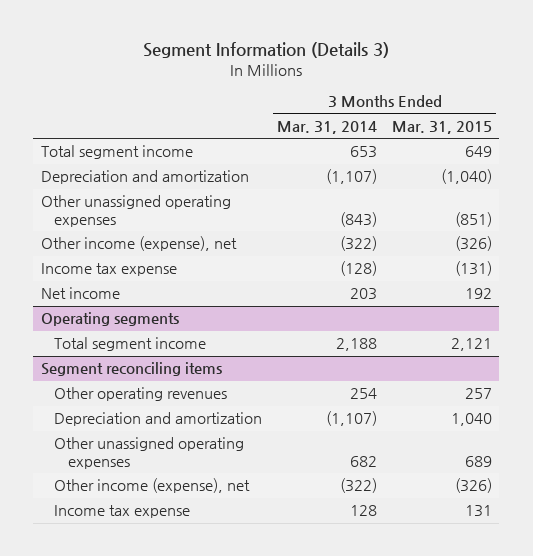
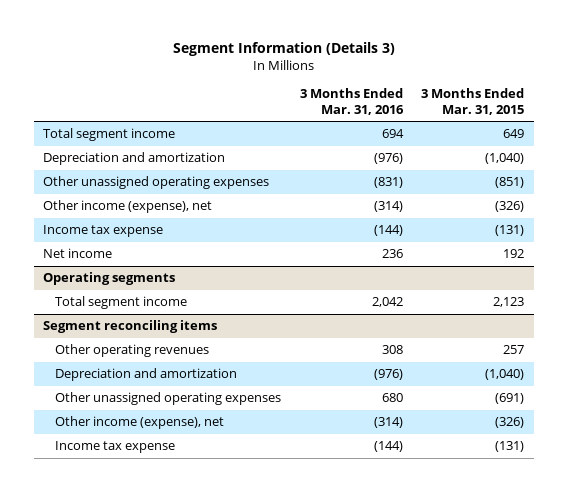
- | 3 Months Ended Mar. 31, 2014 | 3 Months Ended Mar. 31, 2015
+ | 3 Months Ended Mar. 31, 2016 | 3 Months Ended Mar. 31, 2015
@ Operating segments
- Total segment income | 2,188 | 2,121
+ Total segment income | 2,042 | 2,123
@ Segment reconciling items
- Depreciation and amortization | (1,107) | 1,040
- Other unassigned operating expenses | 682 | 689
+ Depreciation and amortization | (976) | (1,040)
+ Other unassigned operating expenses | 680 | (691)
- Income tax expense | 128 | 131
+ Income tax expense | (144) | (131)

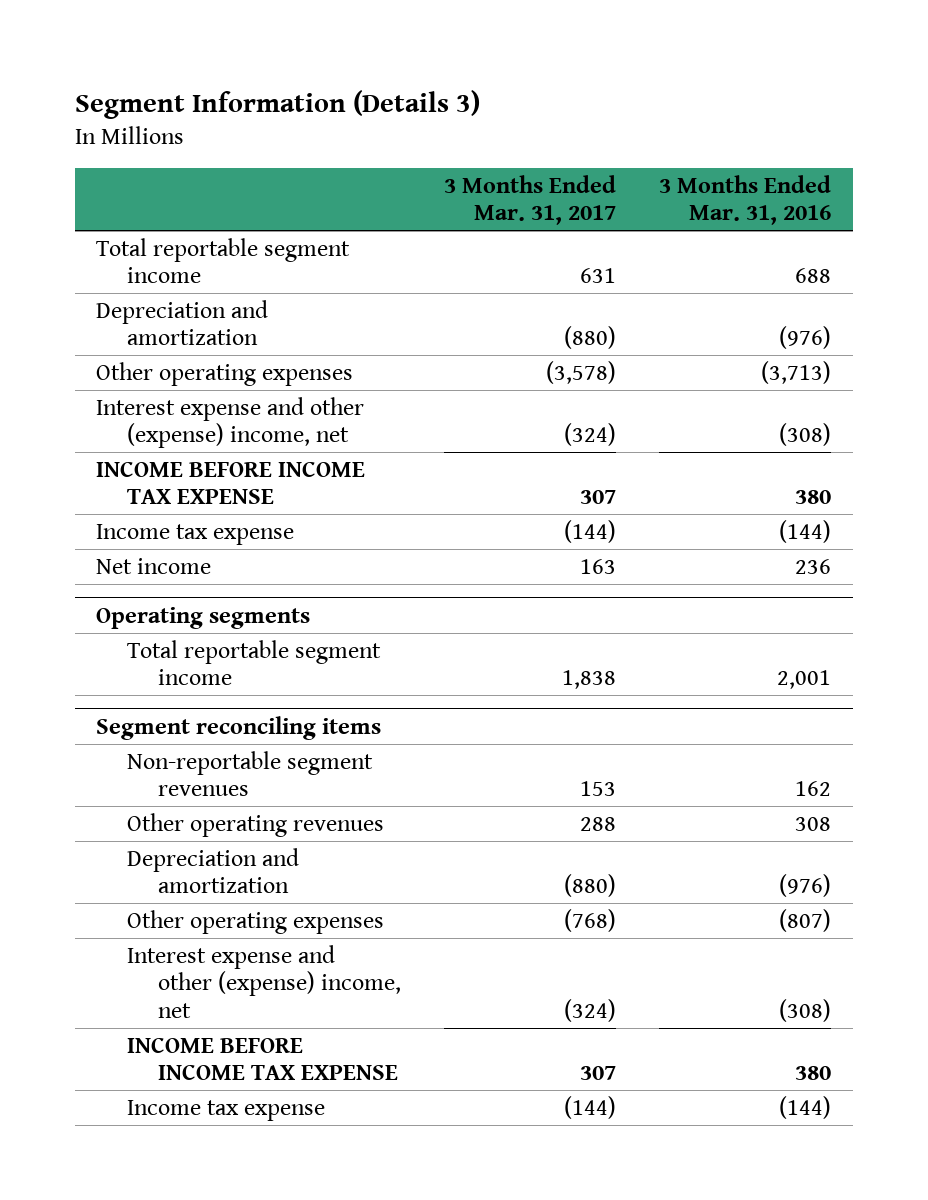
- | 3 Months Ended Mar. 31, 2016 | 3 Months Ended Mar. 31, 2015
+ | 3 Months Ended Mar. 31, 2017 | 3 Months Ended Mar. 31, 2016
- Total segment income | 694 | 649
+ Total reportable segment income | 631 | 688
- Other unassigned operating expenses | (831) | (851)
- Other income (expense), net | (314) | (326)
+ Other operating expenses | (3,578) | (3,713)
+ Interest expense and other (expense) income, net | (324) | (308)
+ INCOME BEFORE INCOME TAX EXPENSE | 307 | 380
@ Operating segments
- Total segment income | 2,042 | 2,123
+ Total reportable segment income | 1,838 | 2,001
@ Segment reconciling items
+ Non-reportable segment revenues | 153 | 162
- Other unassigned operating expenses | 680 | (691)
- Other income (expense), net | (314) | (326)
+ Other operating expenses | (768) | (807)
+ Interest expense and other (expense) income, net | (324) | (308)
+ INCOME BEFORE INCOME TAX EXPENSE | 307 | 380

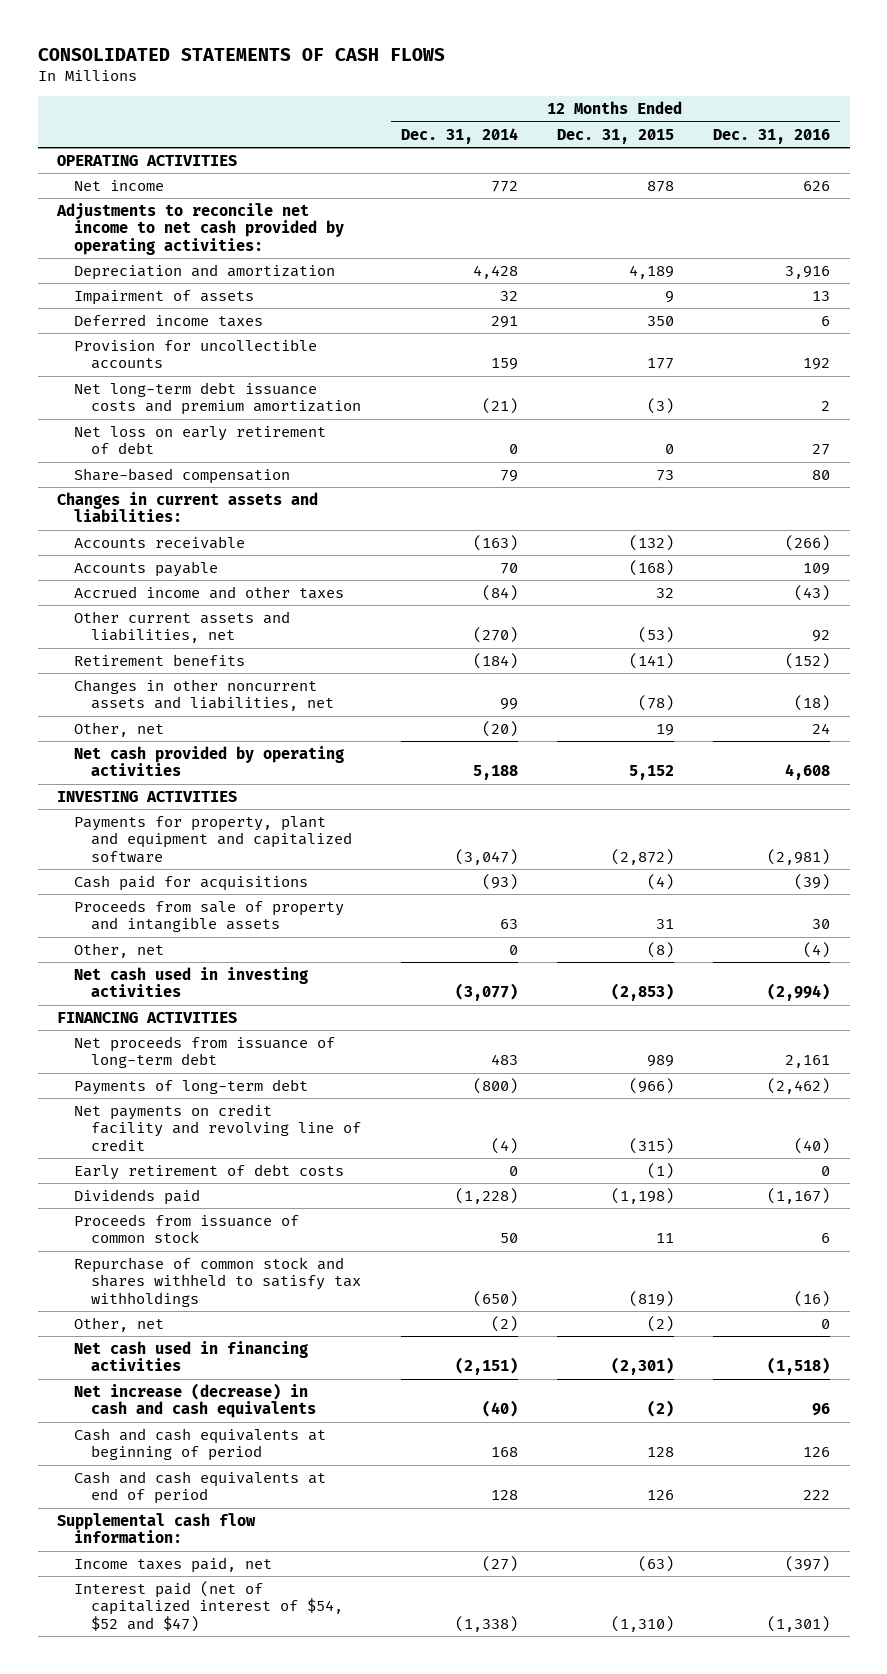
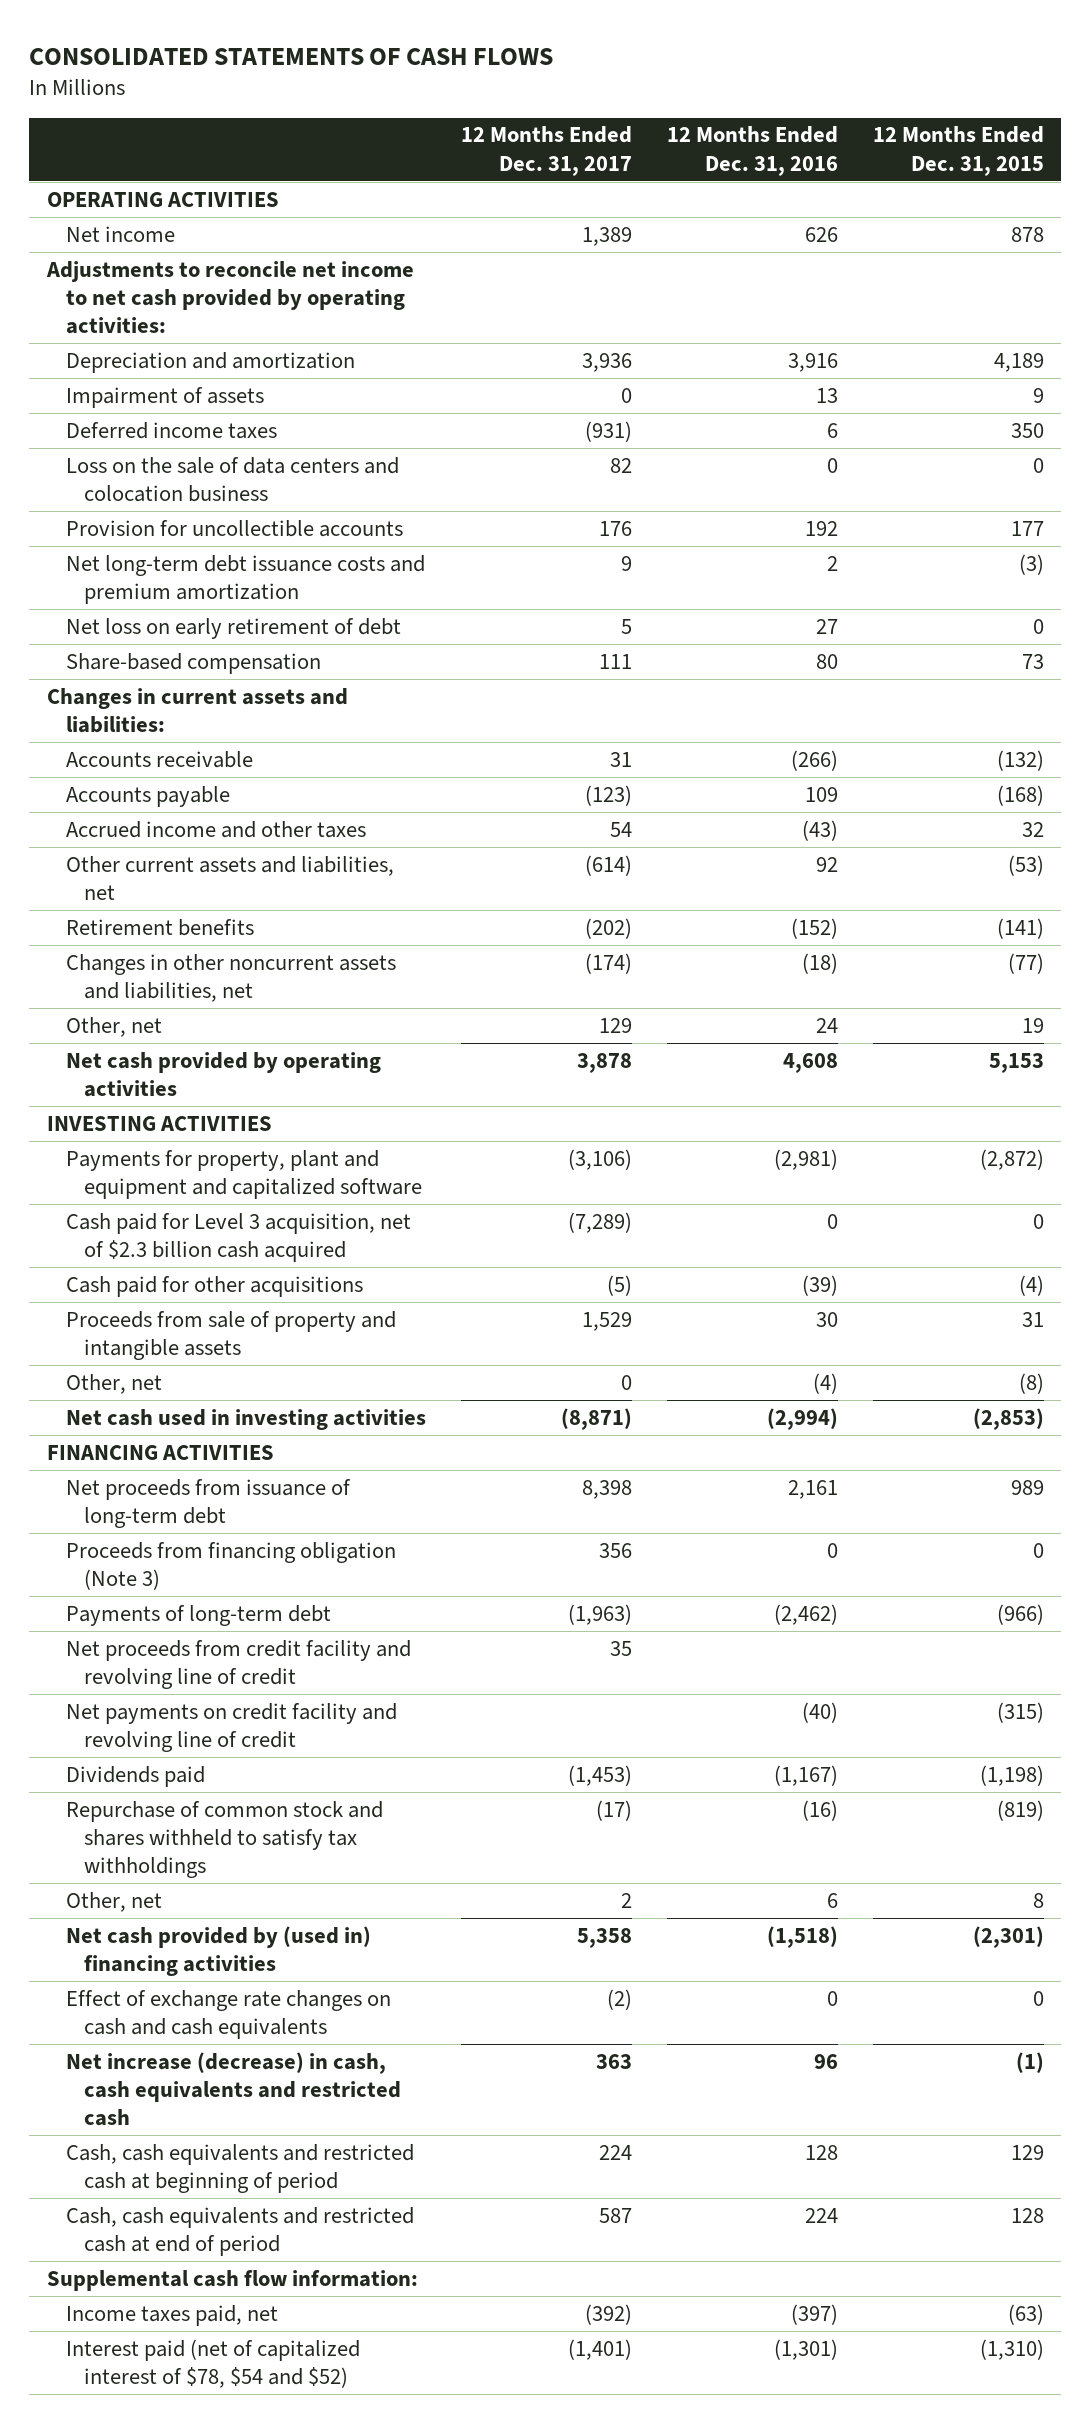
- | 12 Months Ended Dec. 31, 2014 | 12 Months Ended Dec. 31, 2015 | 12 Months Ended Dec. 31, 2016
+ | 12 Months Ended Dec. 31, 2017 | 12 Months Ended Dec. 31, 2016 | 12 Months Ended Dec. 31, 2015
+ Loss on the sale of data centers and colocation business | 82 | 0 | 0
- Changes in other noncurrent assets and liabilities, net | 99 | (78) | (18)
+ Changes in other noncurrent assets and liabilities, net | (174) | (18) | (77)
- Net cash provided by operating activities | 5,188 | 5,152 | 4,608
+ Net cash provided by operating activities | 3,878 | 4,608 | 5,153
- Cash paid for acquisitions | (93) | (4) | (39)
+ Cash paid for Level 3 acquisition, net of $2.3 billion cash acquired | (7,289) | 0 | 0
+ Cash paid for other acquisitions | (5) | (39) | (4)
+ Proceeds from financing obligation (Note 3) | 356 | 0 | 0
+ Net proceeds from credit facility and revolving line of credit | 35 | |
- Early retirement of debt costs | 0 | (1) | 0
- Proceeds from issuance of common stock | 50 | 11 | 6
- Other, net | (2) | (2) | 0
- Net cash used in financing activities | (2,151) | (2,301) | (1,518)
- Net increase (decrease) in cash and cash equivalents | (40) | (2) | 96
- Cash and cash equivalents at beginning of period | 168 | 128 | 126
- Cash and cash equivalents at end of period | 128 | 126 | 222
+ Other, net | 2 | 6 | 8
+ Net cash provided by (used in) financing activities | 5,358 | (1,518) | (2,301)
+ Effect of exchange rate changes on cash and cash equivalents | (2) | 0 | 0
+ Net increase (decrease) in cash, cash equivalents and restricted cash | 363 | 96 | (1)
+ Cash, cash equivalents and restricted cash at beginning of period | 224 | 128 | 129
+ Cash, cash equivalents and restricted cash at end of period | 587 | 224 | 128
- Interest paid (net of capitalized interest of $54, $52 and $47) | (1,338) | (1,310) | (1,301)
+ Interest paid (net of capitalized interest of $78, $54 and $52) | (1,401) | (1,301) | (1,310)

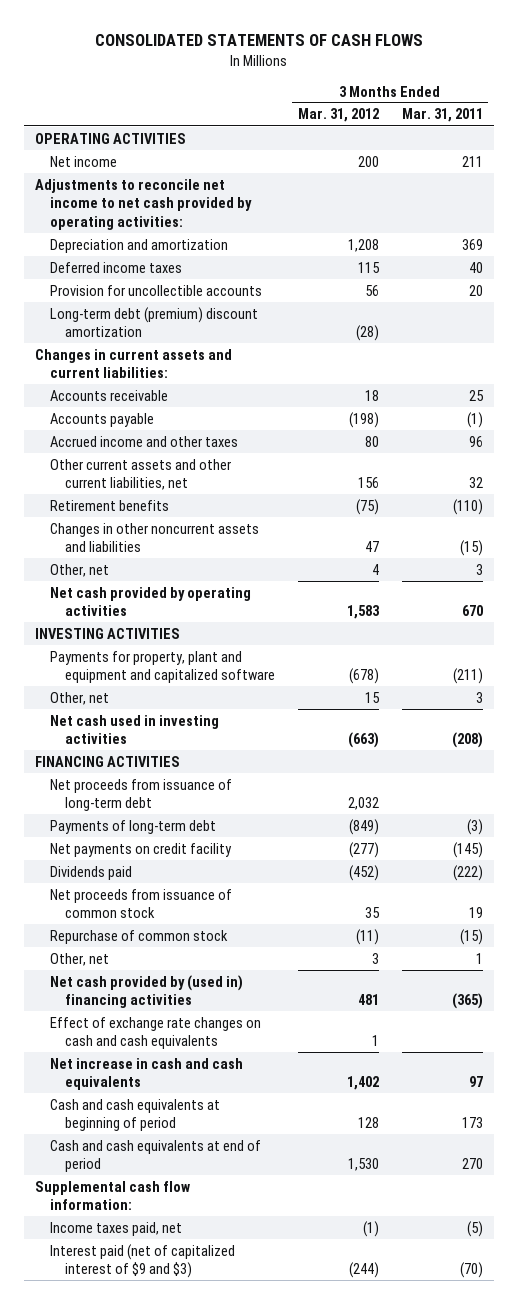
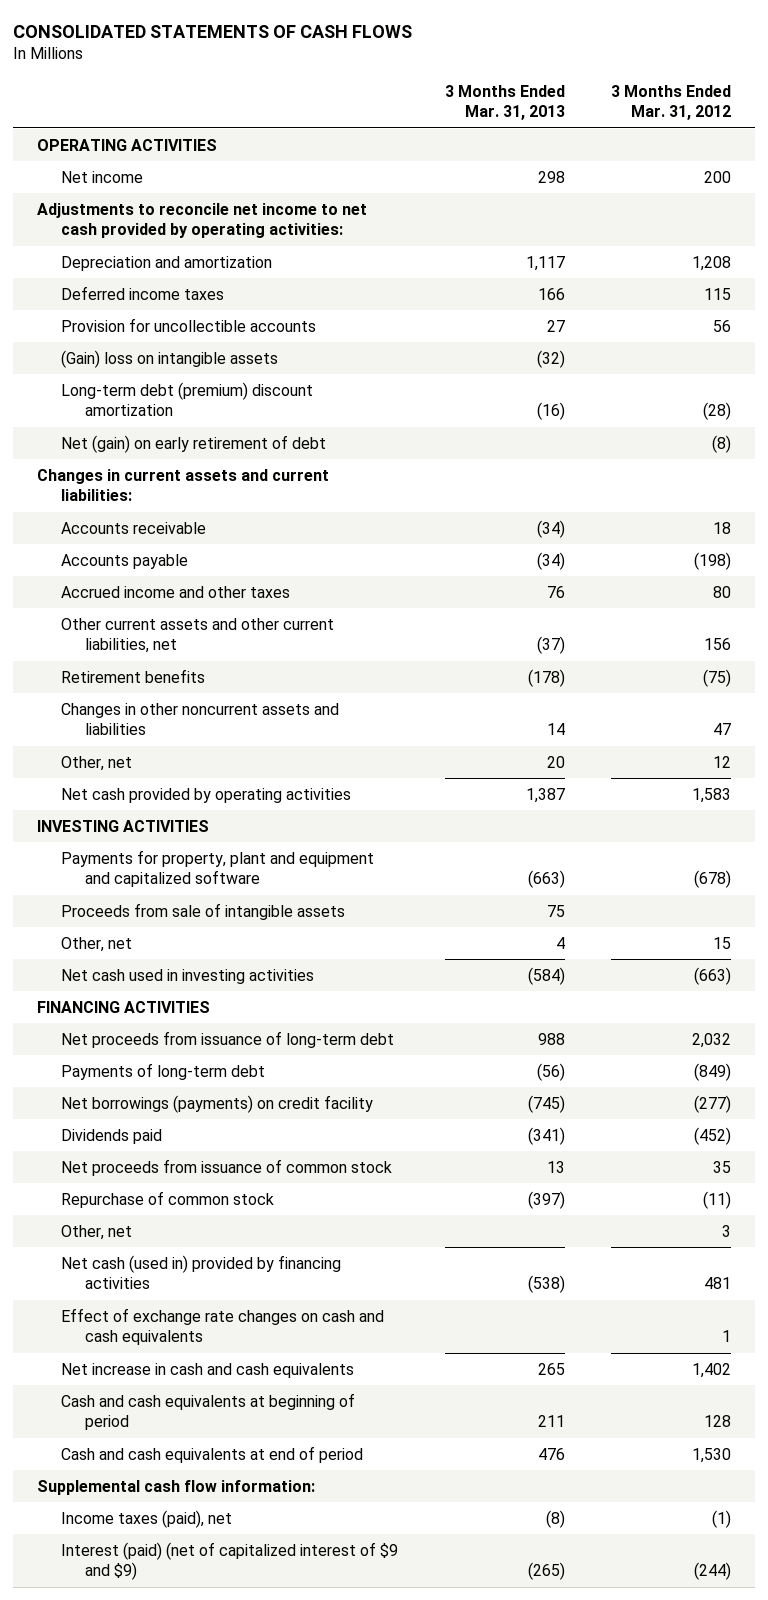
- | 3 Months Ended Mar. 31, 2012 | 3 Months Ended Mar. 31, 2011
+ | 3 Months Ended Mar. 31, 2013 | 3 Months Ended Mar. 31, 2012
+ (Gain) loss on intangible assets | (32) |
+ Net (gain) on early retirement of debt | | (8)
- Other, net | 4 | 3
+ Other, net | 20 | 12
+ Proceeds from sale of intangible assets | 75 |
- Net payments on credit facility | (277) | (145)
+ Net borrowings (payments) on credit facility | (745) | (277)
- Net cash provided by (used in) financing activities | 481 | (365)
+ Net cash (used in) provided by financing activities | (538) | 481
- Income taxes paid, net | (1) | (5)
- Interest paid (net of capitalized interest of $9 and $3) | (244) | (70)
+ Income taxes (paid), net | (8) | (1)
+ Interest (paid) (net of capitalized interest of $9 and $9) | (265) | (244)

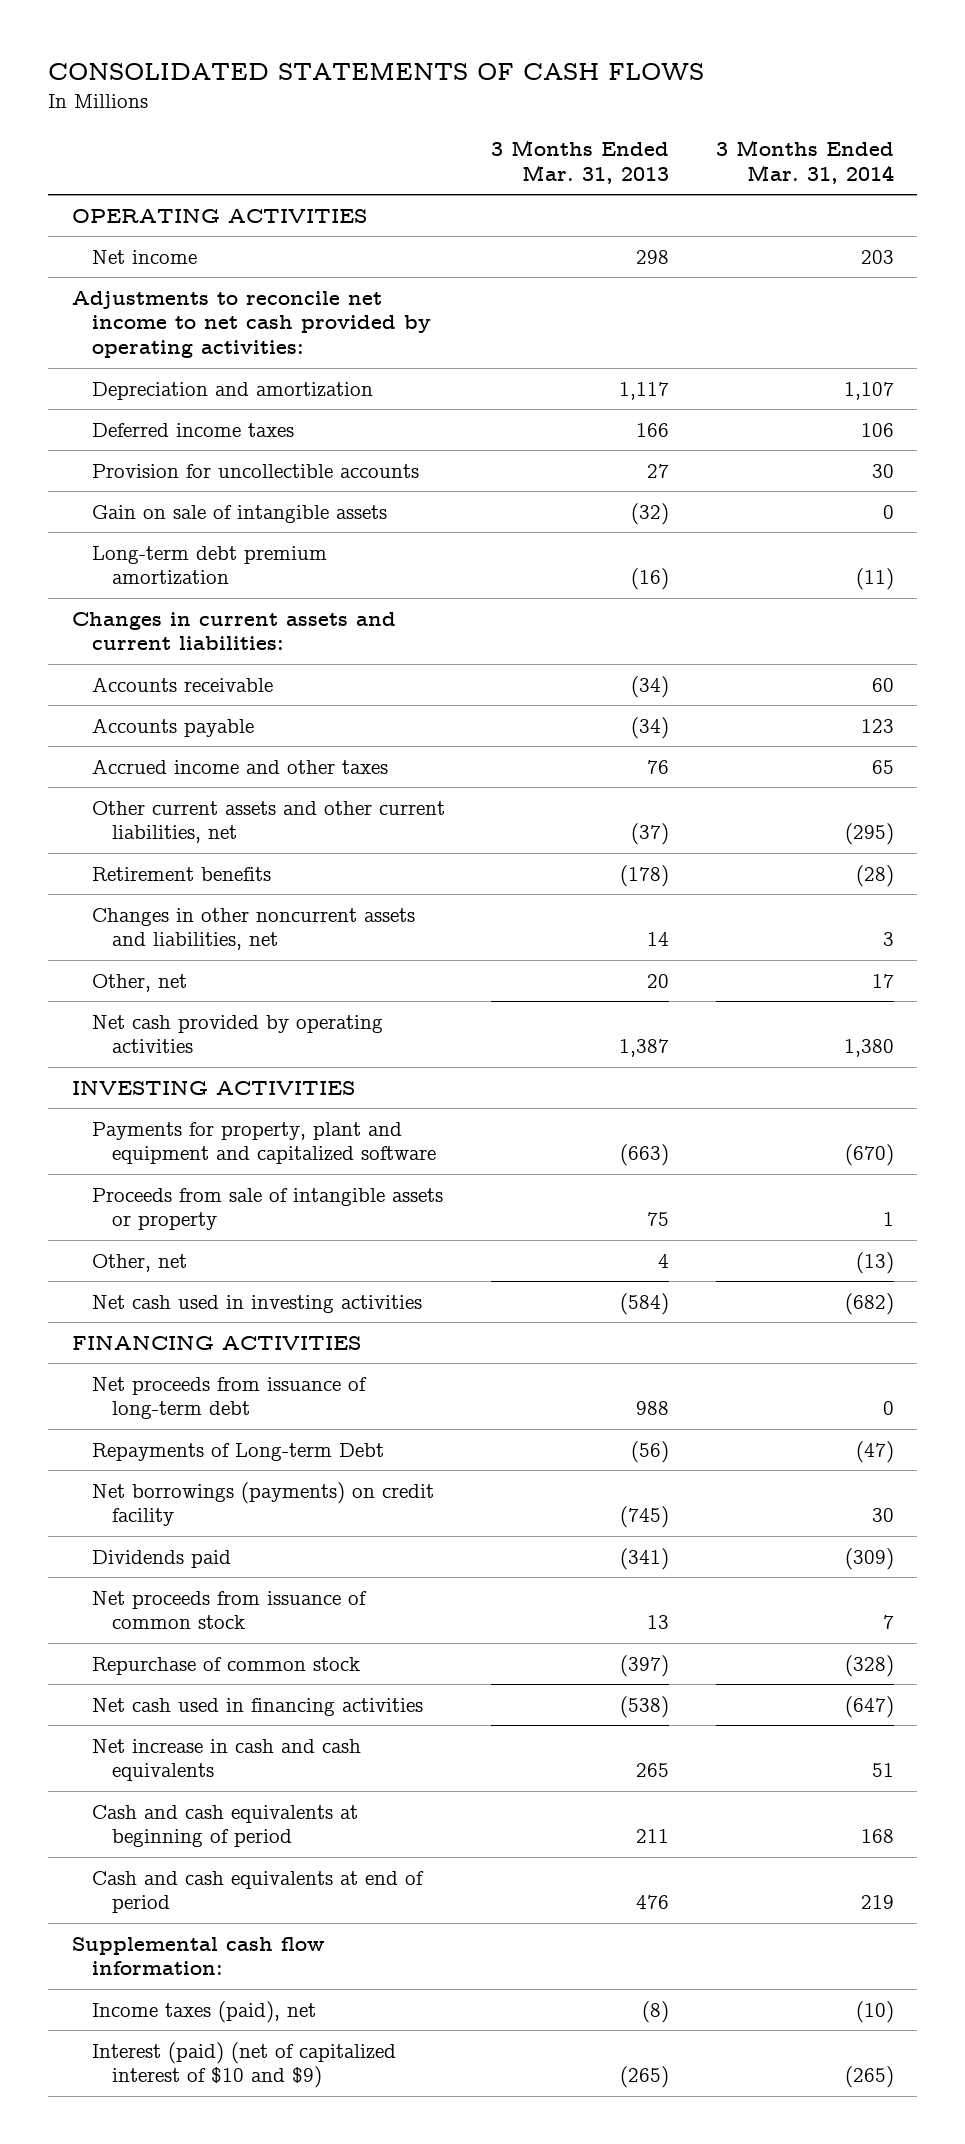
- | 3 Months Ended Mar. 31, 2013 | 3 Months Ended Mar. 31, 2012
+ | 3 Months Ended Mar. 31, 2013 | 3 Months Ended Mar. 31, 2014
- (Gain) loss on intangible assets | (32) |
- Long-term debt (premium) discount amortization | (16) | (28)
- Net (gain) on early retirement of debt | | (8)
+ Gain on sale of intangible assets | (32) | 0
+ Long-term debt premium amortization | (16) | (11)
- Changes in other noncurrent assets and liabilities | 14 | 47
+ Changes in other noncurrent assets and liabilities, net | 14 | 3
- Proceeds from sale of intangible assets | 75 |
+ Proceeds from sale of intangible assets or property | 75 | 1
- Payments of long-term debt | (56) | (849)
+ Repayments of Long-term Debt | (56) | (47)
- Other, net | | 3
- Net cash (used in) provided by financing activities | (538) | 481
- Effect of exchange rate changes on cash and cash equivalents | | 1
+ Net cash used in financing activities | (538) | (647)
- Interest (paid) (net of capitalized interest of $9 and $9) | (265) | (244)
+ Interest (paid) (net of capitalized interest of $10 and $9) | (265) | (265)

